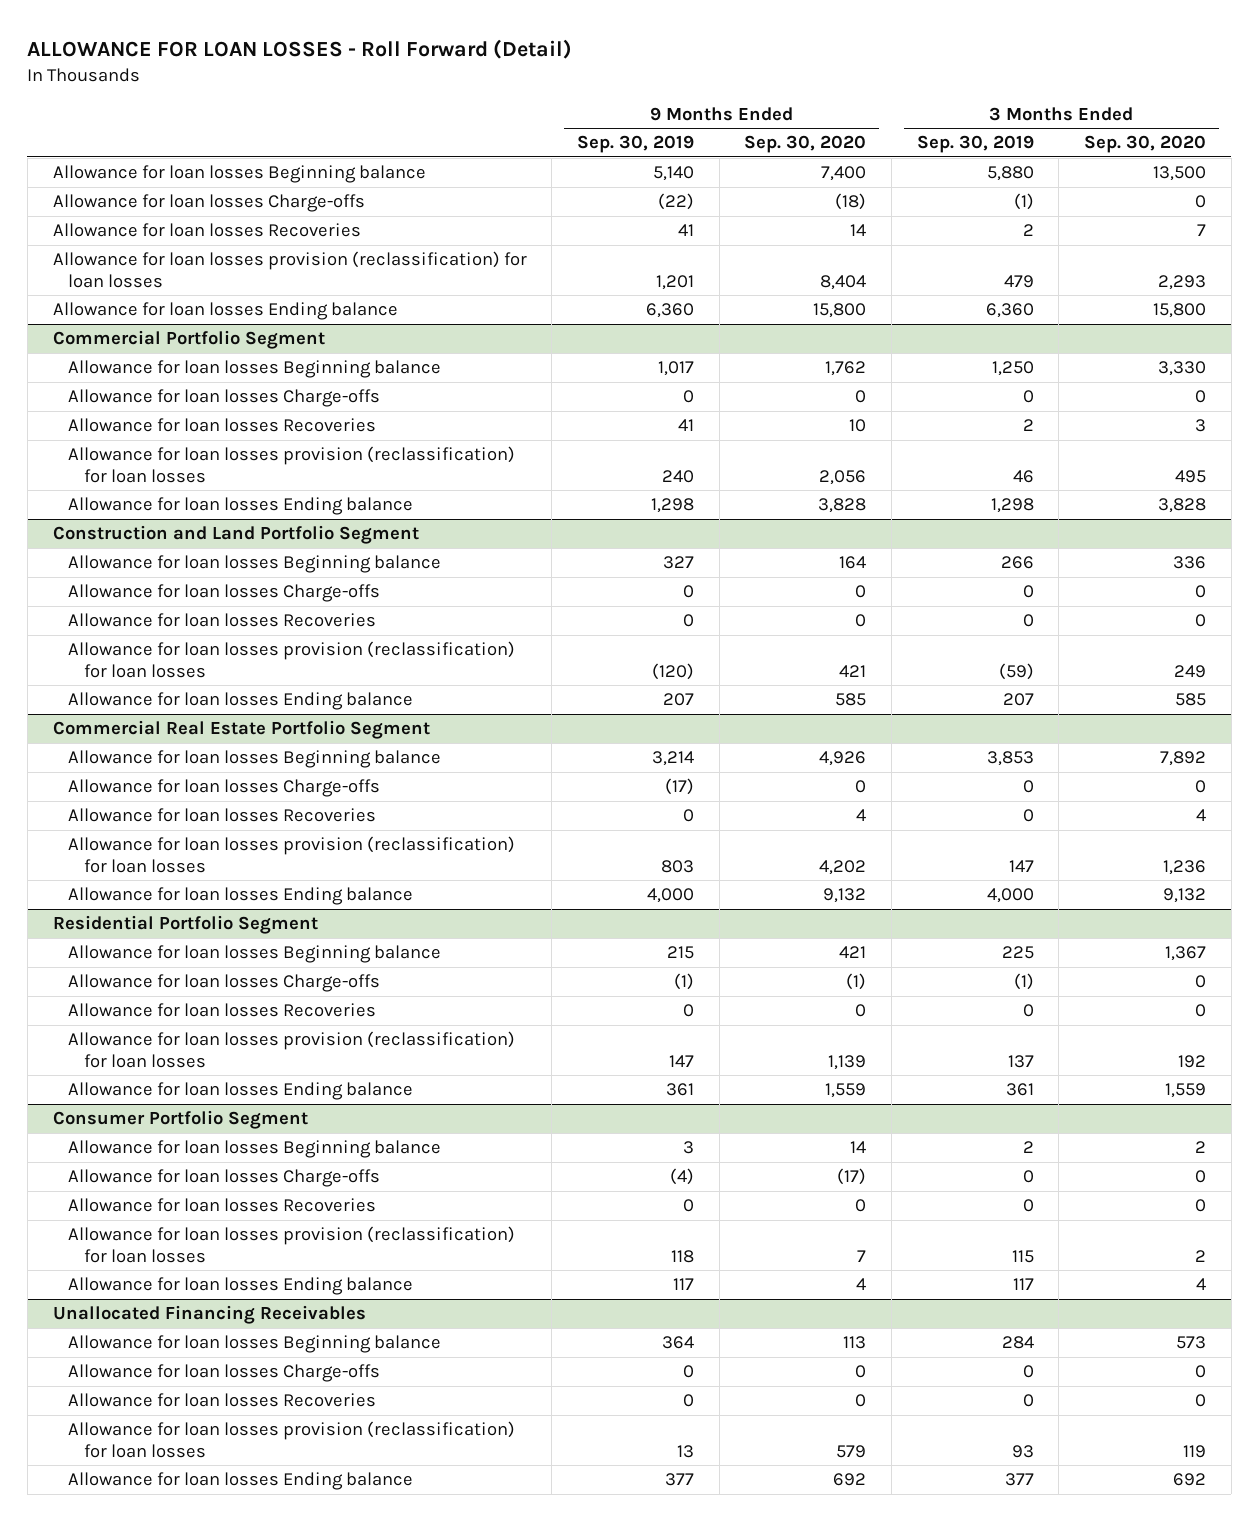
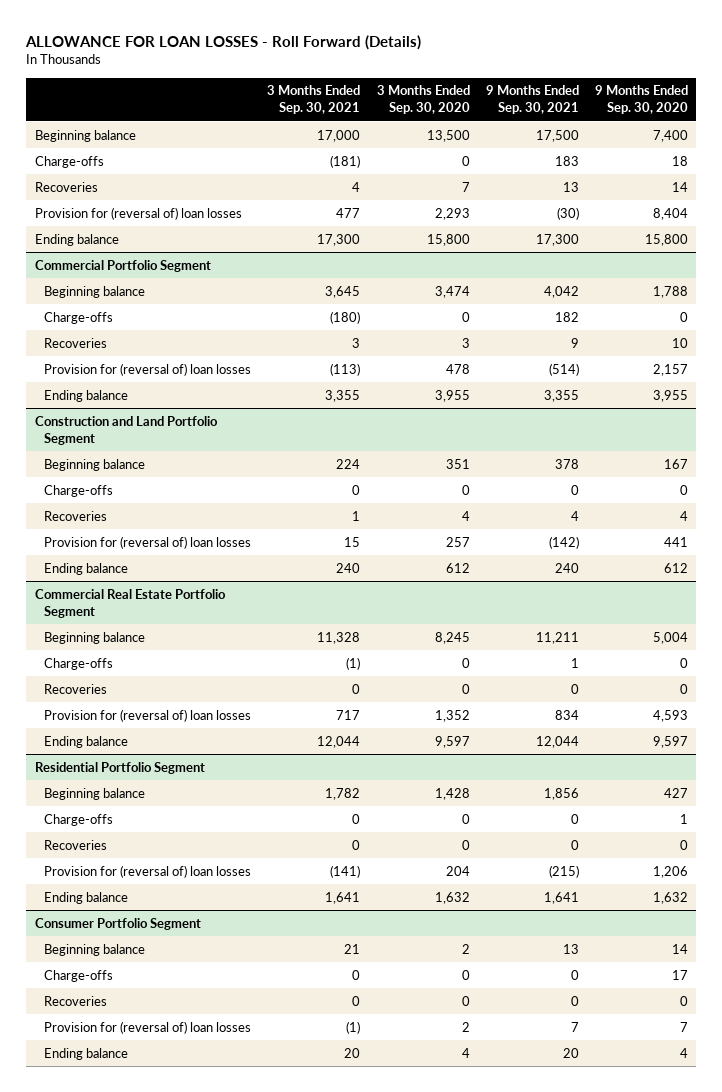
- ALLOWANCE FOR LOAN LOSSES - Roll Forward (Detail)
+ ALLOWANCE FOR LOAN LOSSES - Roll Forward (Details)
- | 9 Months Ended Sep. 30, 2019 | 9 Months Ended Sep. 30, 2020 | 3 Months Ended Sep. 30, 2019 | 3 Months Ended Sep. 30, 2020
+ | 3 Months Ended Sep. 30, 2021 | 3 Months Ended Sep. 30, 2020 | 9 Months Ended Sep. 30, 2021 | 9 Months Ended Sep. 30, 2020
- Allowance for loan losses Beginning balance | 5,140 | 7,400 | 5,880 | 13,500
- Allowance for loan losses Charge-offs | (22) | (18) | (1) | 0
- Allowance for loan losses Recoveries | 41 | 14 | 2 | 7
- Allowance for loan losses provision (reclassification) for loan losses | 1,201 | 8,404 | 479 | 2,293
- Allowance for loan losses Ending balance | 6,360 | 15,800 | 6,360 | 15,800
+ Beginning balance | 17,000 | 13,500 | 17,500 | 7,400
+ Charge-offs | (181) | 0 | 183 | 18
+ Recoveries | 4 | 7 | 13 | 14
+ Provision for (reversal of) loan losses | 477 | 2,293 | (30) | 8,404
+ Ending balance | 17,300 | 15,800 | 17,300 | 15,800
@ Commercial Portfolio Segment
- Allowance for loan losses Beginning balance | 1,017 | 1,762 | 1,250 | 3,330
- Allowance for loan losses Charge-offs | 0 | 0 | 0 | 0
- Allowance for loan losses Recoveries | 41 | 10 | 2 | 3
- Allowance for loan losses provision (reclassification) for loan losses | 240 | 2,056 | 46 | 495
- Allowance for loan losses Ending balance | 1,298 | 3,828 | 1,298 | 3,828
+ Beginning balance | 3,645 | 3,474 | 4,042 | 1,788
+ Charge-offs | (180) | 0 | 182 | 0
+ Recoveries | 3 | 3 | 9 | 10
+ Provision for (reversal of) loan losses | (113) | 478 | (514) | 2,157
+ Ending balance | 3,355 | 3,955 | 3,355 | 3,955
@ Construction and Land Portfolio Segment
- Allowance for loan losses Beginning balance | 327 | 164 | 266 | 336
- Allowance for loan losses Charge-offs | 0 | 0 | 0 | 0
- Allowance for loan losses Recoveries | 0 | 0 | 0 | 0
- Allowance for loan losses provision (reclassification) for loan losses | (120) | 421 | (59) | 249
- Allowance for loan losses Ending balance | 207 | 585 | 207 | 585
+ Beginning balance | 224 | 351 | 378 | 167
+ Charge-offs | 0 | 0 | 0 | 0
+ Recoveries | 1 | 4 | 4 | 4
+ Provision for (reversal of) loan losses | 15 | 257 | (142) | 441
+ Ending balance | 240 | 612 | 240 | 612
@ Commercial Real Estate Portfolio Segment
- Allowance for loan losses Beginning balance | 3,214 | 4,926 | 3,853 | 7,892
- Allowance for loan losses Charge-offs | (17) | 0 | 0 | 0
- Allowance for loan losses Recoveries | 0 | 4 | 0 | 4
- Allowance for loan losses provision (reclassification) for loan losses | 803 | 4,202 | 147 | 1,236
- Allowance for loan losses Ending balance | 4,000 | 9,132 | 4,000 | 9,132
+ Beginning balance | 11,328 | 8,245 | 11,211 | 5,004
+ Charge-offs | (1) | 0 | 1 | 0
+ Recoveries | 0 | 0 | 0 | 0
+ Provision for (reversal of) loan losses | 717 | 1,352 | 834 | 4,593
+ Ending balance | 12,044 | 9,597 | 12,044 | 9,597
@ Residential Portfolio Segment
- Allowance for loan losses Beginning balance | 215 | 421 | 225 | 1,367
- Allowance for loan losses Charge-offs | (1) | (1) | (1) | 0
- Allowance for loan losses Recoveries | 0 | 0 | 0 | 0
- Allowance for loan losses provision (reclassification) for loan losses | 147 | 1,139 | 137 | 192
- Allowance for loan losses Ending balance | 361 | 1,559 | 361 | 1,559
+ Beginning balance | 1,782 | 1,428 | 1,856 | 427
+ Charge-offs | 0 | 0 | 0 | 1
+ Recoveries | 0 | 0 | 0 | 0
+ Provision for (reversal of) loan losses | (141) | 204 | (215) | 1,206
+ Ending balance | 1,641 | 1,632 | 1,641 | 1,632
@ Consumer Portfolio Segment
- Allowance for loan losses Beginning balance | 3 | 14 | 2 | 2
- Allowance for loan losses Charge-offs | (4) | (17) | 0 | 0
- Allowance for loan losses Recoveries | 0 | 0 | 0 | 0
- Allowance for loan losses provision (reclassification) for loan losses | 118 | 7 | 115 | 2
- Allowance for loan losses Ending balance | 117 | 4 | 117 | 4
- Unallocated Financing Receivables
- Allowance for loan losses Beginning balance | 364 | 113 | 284 | 573
- Allowance for loan losses Charge-offs | 0 | 0 | 0 | 0
- Allowance for loan losses Recoveries | 0 | 0 | 0 | 0
- Allowance for loan losses provision (reclassification) for loan losses | 13 | 579 | 93 | 119
- Allowance for loan losses Ending balance | 377 | 692 | 377 | 692
@ Consumer Portfolio Segment
+ Beginning balance | 21 | 2 | 13 | 14
+ Charge-offs | 0 | 0 | 0 | 17
+ Recoveries | 0 | 0 | 0 | 0
+ Provision for (reversal of) loan losses | (1) | 2 | 7 | 7
+ Ending balance | 20 | 4 | 20 | 4

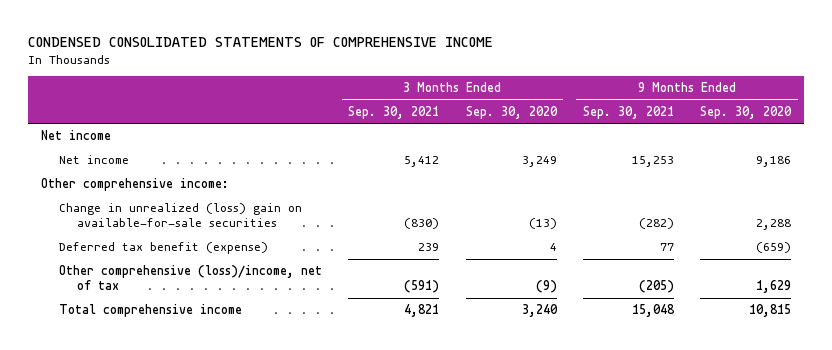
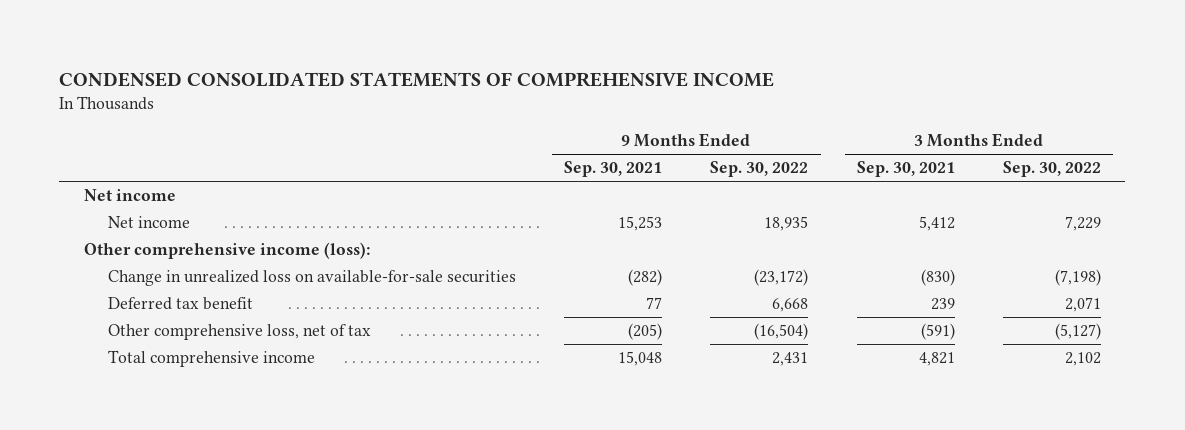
- | 3 Months Ended Sep. 30, 2021 | 3 Months Ended Sep. 30, 2020 | 9 Months Ended Sep. 30, 2021 | 9 Months Ended Sep. 30, 2020
+ | 9 Months Ended Sep. 30, 2021 | 9 Months Ended Sep. 30, 2022 | 3 Months Ended Sep. 30, 2021 | 3 Months Ended Sep. 30, 2022
- Other comprehensive income:
- Change in unrealized (loss) gain on available-for-sale securities | (830) | (13) | (282) | 2,288
- Deferred tax benefit (expense) | 239 | 4 | 77 | (659)
- Other comprehensive (loss)/income, net of tax | (591) | (9) | (205) | 1,629
+ Other comprehensive income (loss):
+ Change in unrealized loss on available-for-sale securities | (282) | (23,172) | (830) | (7,198)
+ Deferred tax benefit | 77 | 6,668 | 239 | 2,071
+ Other comprehensive loss, net of tax | (205) | (16,504) | (591) | (5,127)

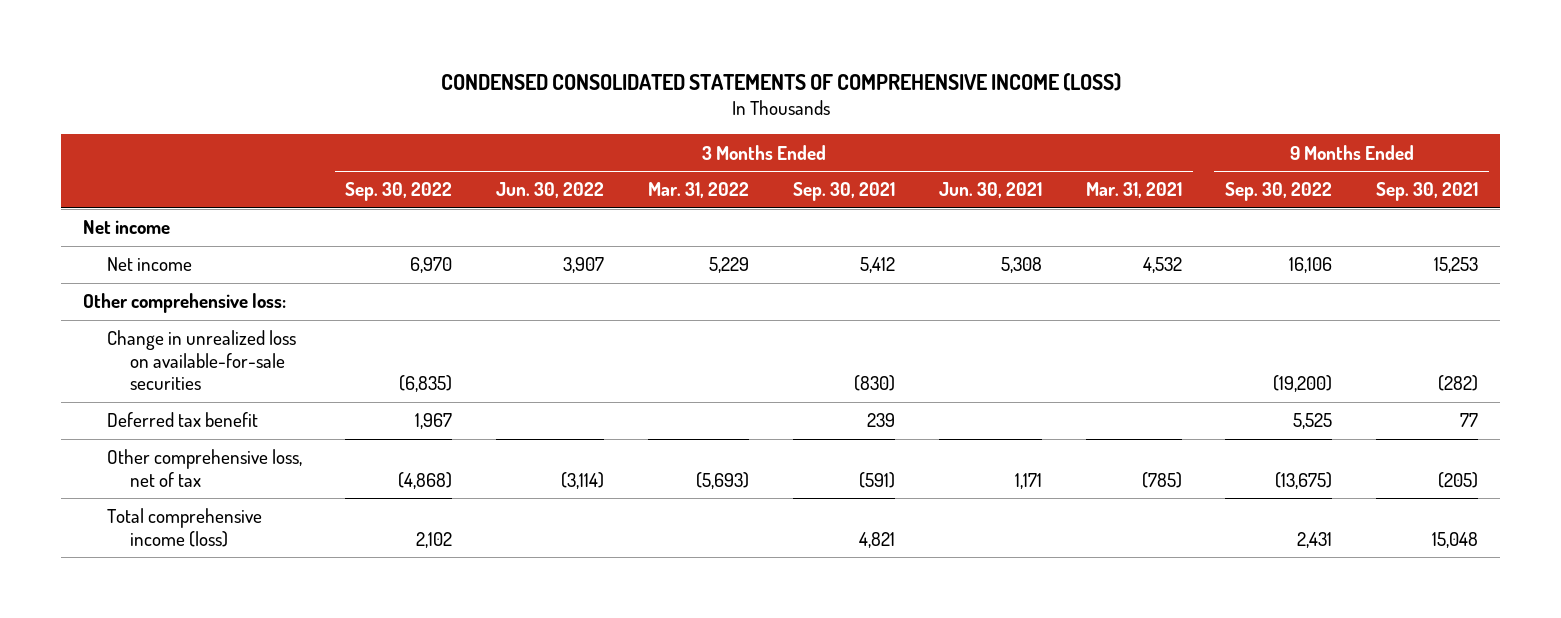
- CONDENSED CONSOLIDATED STATEMENTS OF COMPREHENSIVE INCOME
+ CONDENSED CONSOLIDATED STATEMENTS OF COMPREHENSIVE INCOME (LOSS)
- | 9 Months Ended Sep. 30, 2021 | 9 Months Ended Sep. 30, 2022 | 3 Months Ended Sep. 30, 2021 | 3 Months Ended Sep. 30, 2022
+ | 3 Months Ended Sep. 30, 2022 | 3 Months Ended Jun. 30, 2022 | 3 Months Ended Mar. 31, 2022 | 3 Months Ended Sep. 30, 2021 | 3 Months Ended Jun. 30, 2021 | 3 Months Ended Mar. 31, 2021 | 9 Months Ended Sep. 30, 2022 | 9 Months Ended Sep. 30, 2021
- Net income | 15,253 | 18,935 | 5,412 | 7,229
- Other comprehensive income (loss):
- Change in unrealized loss on available-for-sale securities | (282) | (23,172) | (830) | (7,198)
- Deferred tax benefit | 77 | 6,668 | 239 | 2,071
- Other comprehensive loss, net of tax | (205) | (16,504) | (591) | (5,127)
- Total comprehensive income | 15,048 | 2,431 | 4,821 | 2,102
+ Net income | 6,970 | 3,907 | 5,229 | 5,412 | 5,308 | 4,532 | 16,106 | 15,253
+ Other comprehensive loss:
+ Change in unrealized loss on available-for-sale securities | (6,835) | | | (830) | | | (19,200) | (282)
+ Deferred tax benefit | 1,967 | | | 239 | | | 5,525 | 77
+ Other comprehensive loss, net of tax | (4,868) | (3,114) | (5,693) | (591) | 1,171 | (785) | (13,675) | (205)
+ Total comprehensive income (loss) | 2,102 | | | 4,821 | | | 2,431 | 15,048

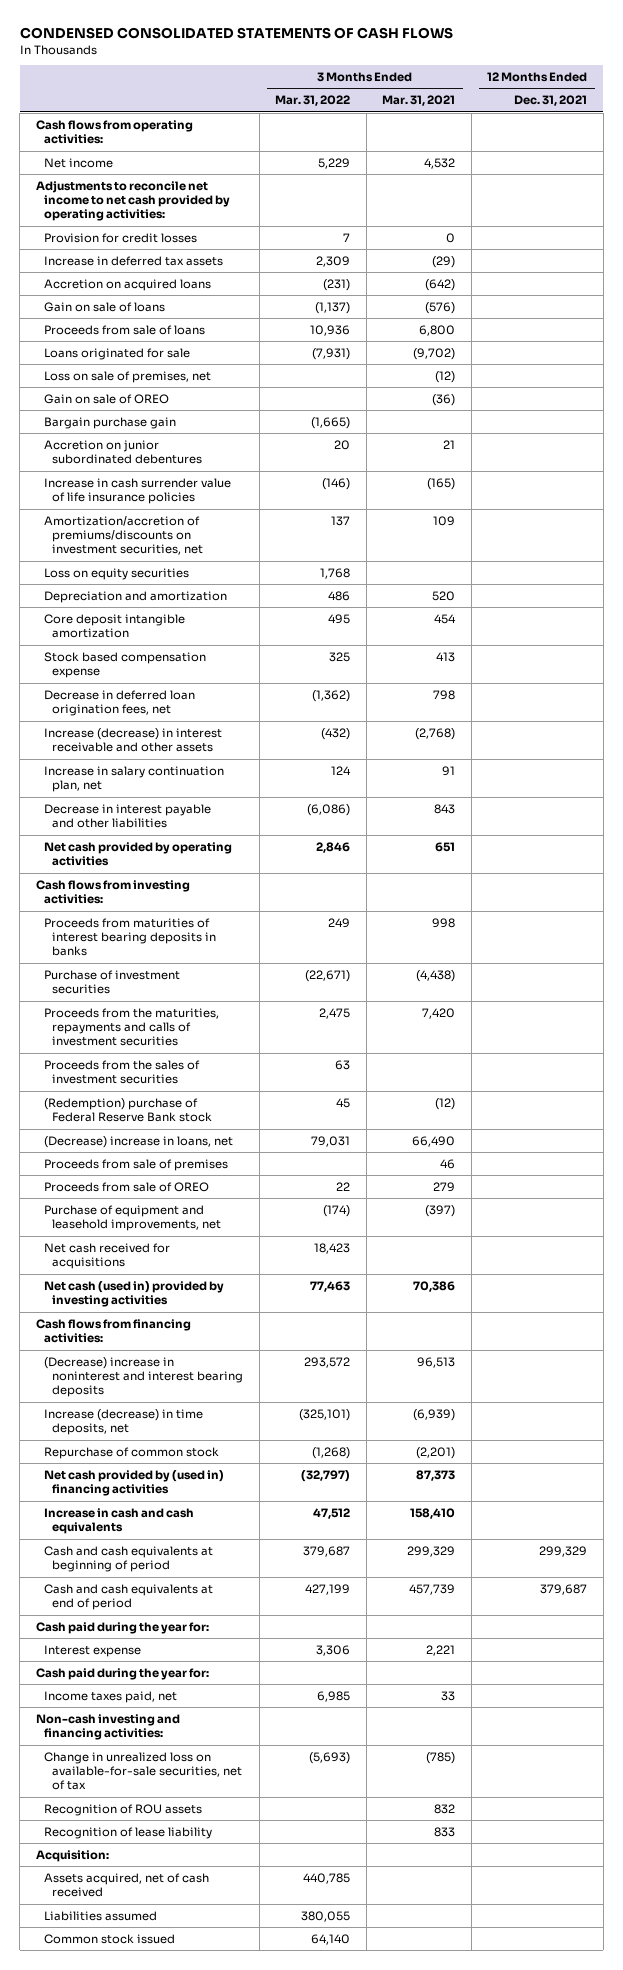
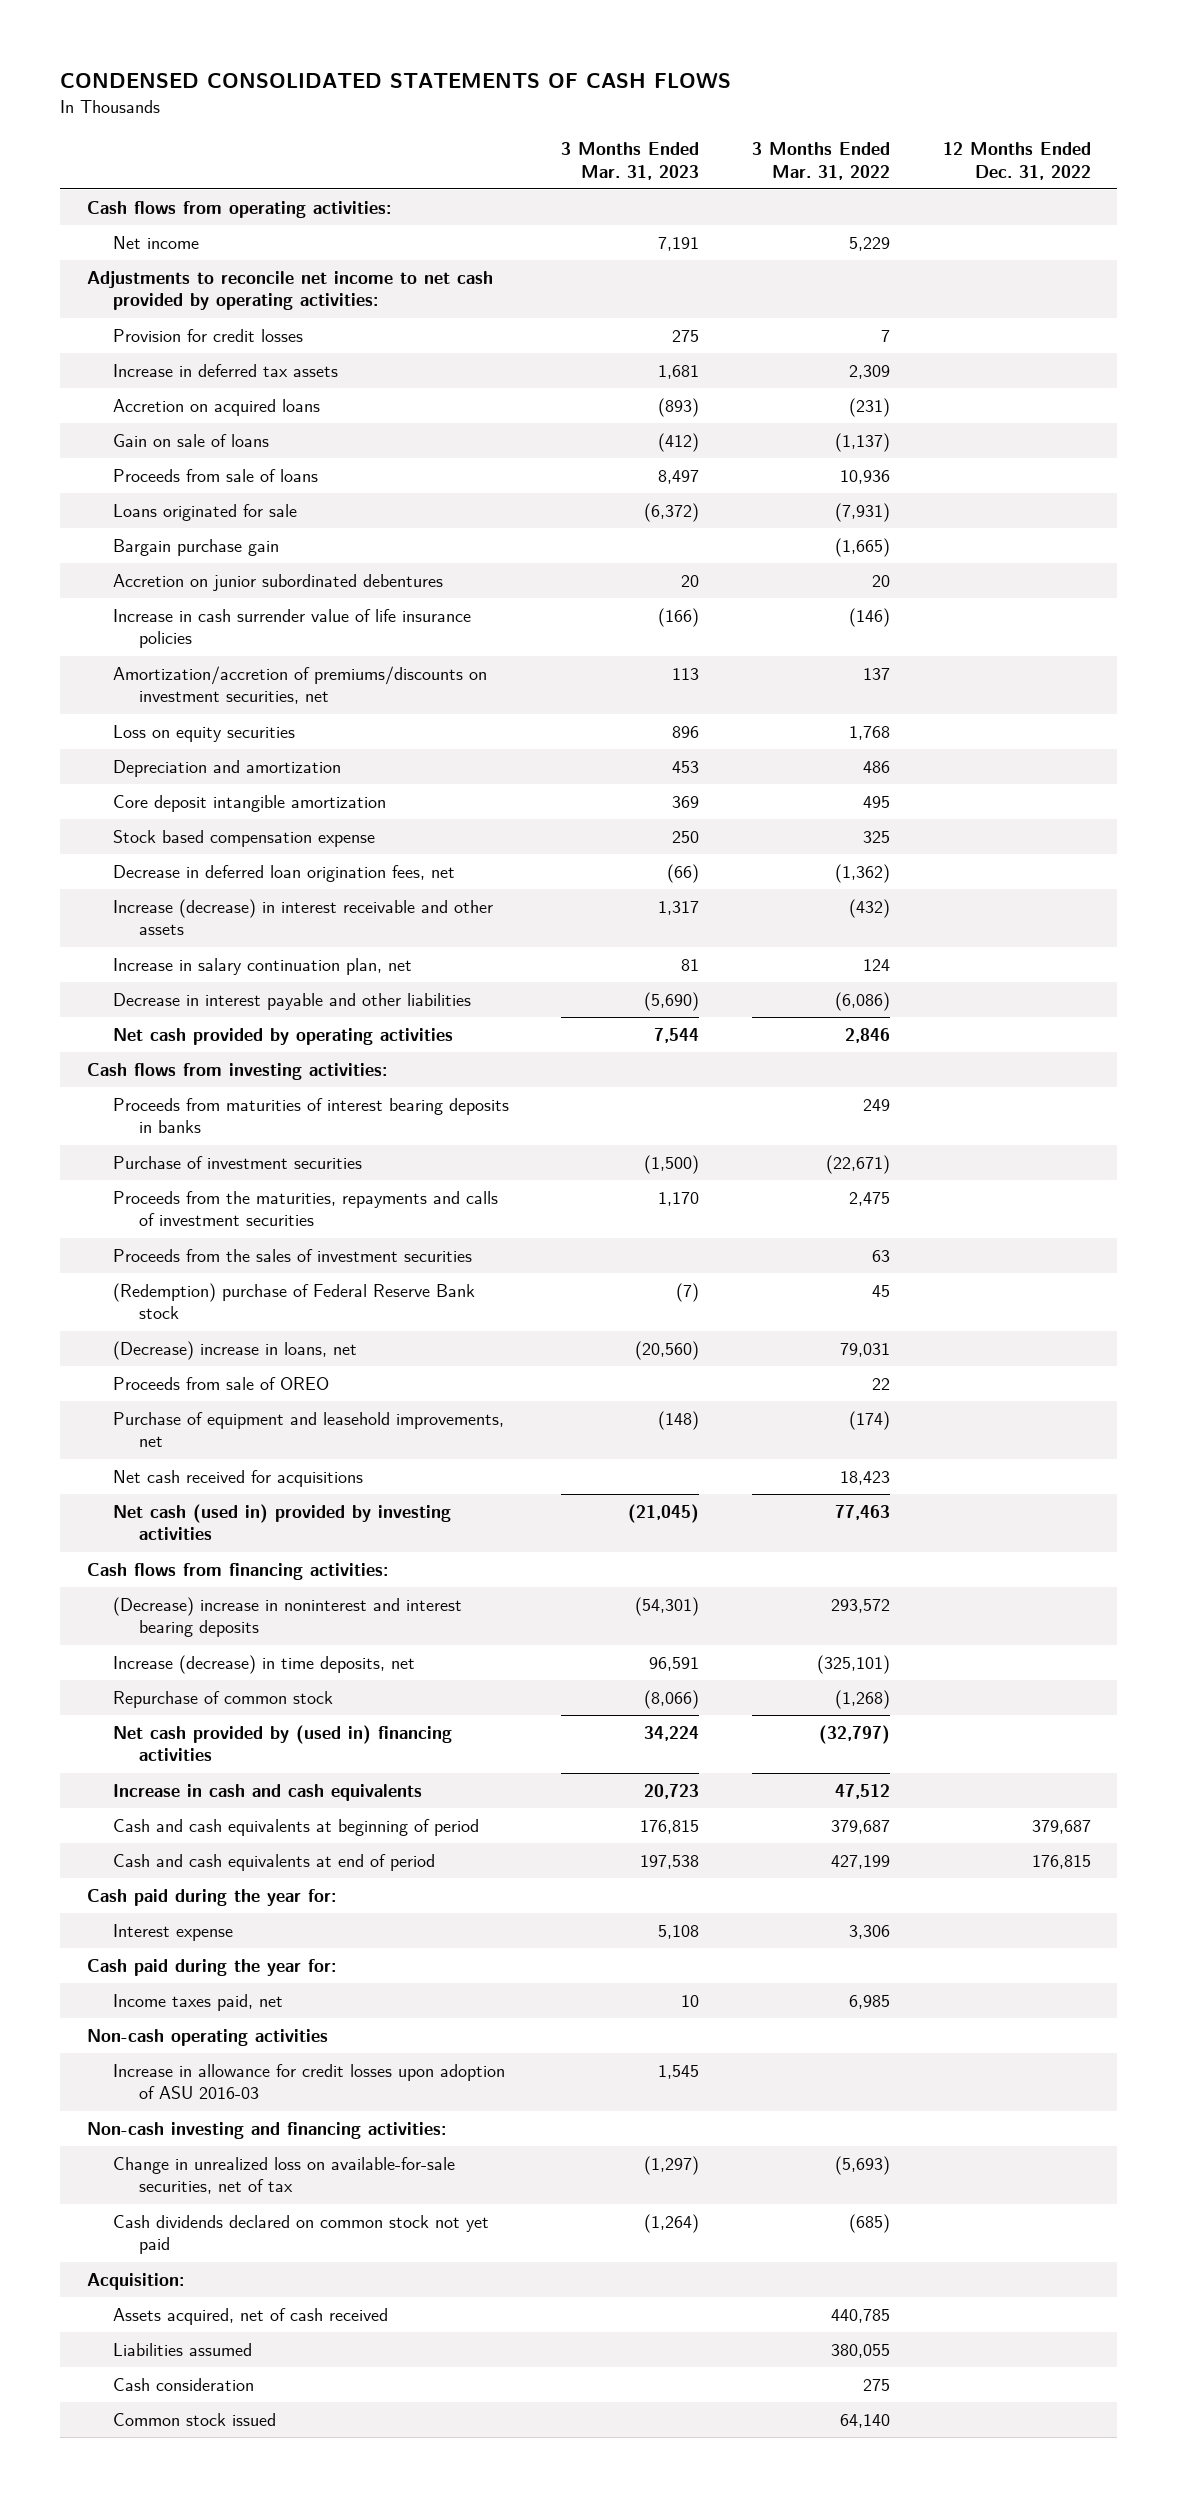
- | 3 Months Ended Mar. 31, 2022 | 3 Months Ended Mar. 31, 2021 | 12 Months Ended Dec. 31, 2021
+ | 3 Months Ended Mar. 31, 2023 | 3 Months Ended Mar. 31, 2022 | 12 Months Ended Dec. 31, 2022
- Loss on sale of premises, net | | (12) |
- Gain on sale of OREO | | (36) |
- Proceeds from sale of premises | | 46 |
+ Non-cash operating activities
+ Increase in allowance for credit losses upon adoption of ASU 2016-03 | 1,545 | |
- Recognition of ROU assets | | 832 |
- Recognition of lease liability | | 833 |
+ Cash dividends declared on common stock not yet paid | (1,264) | (685) |
+ Cash consideration | | 275 |

